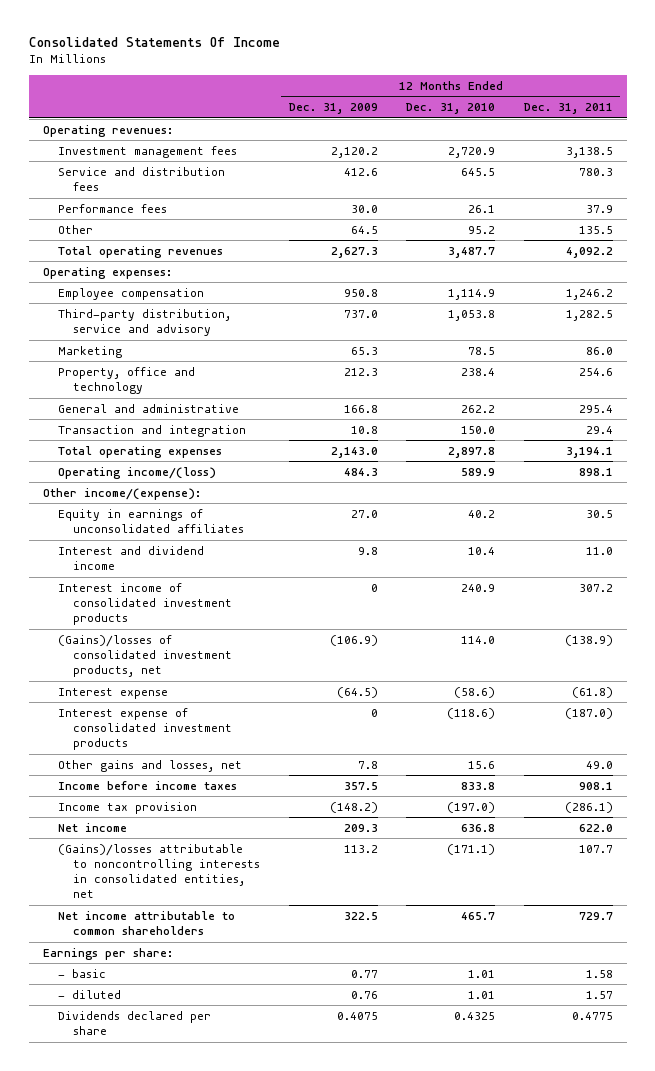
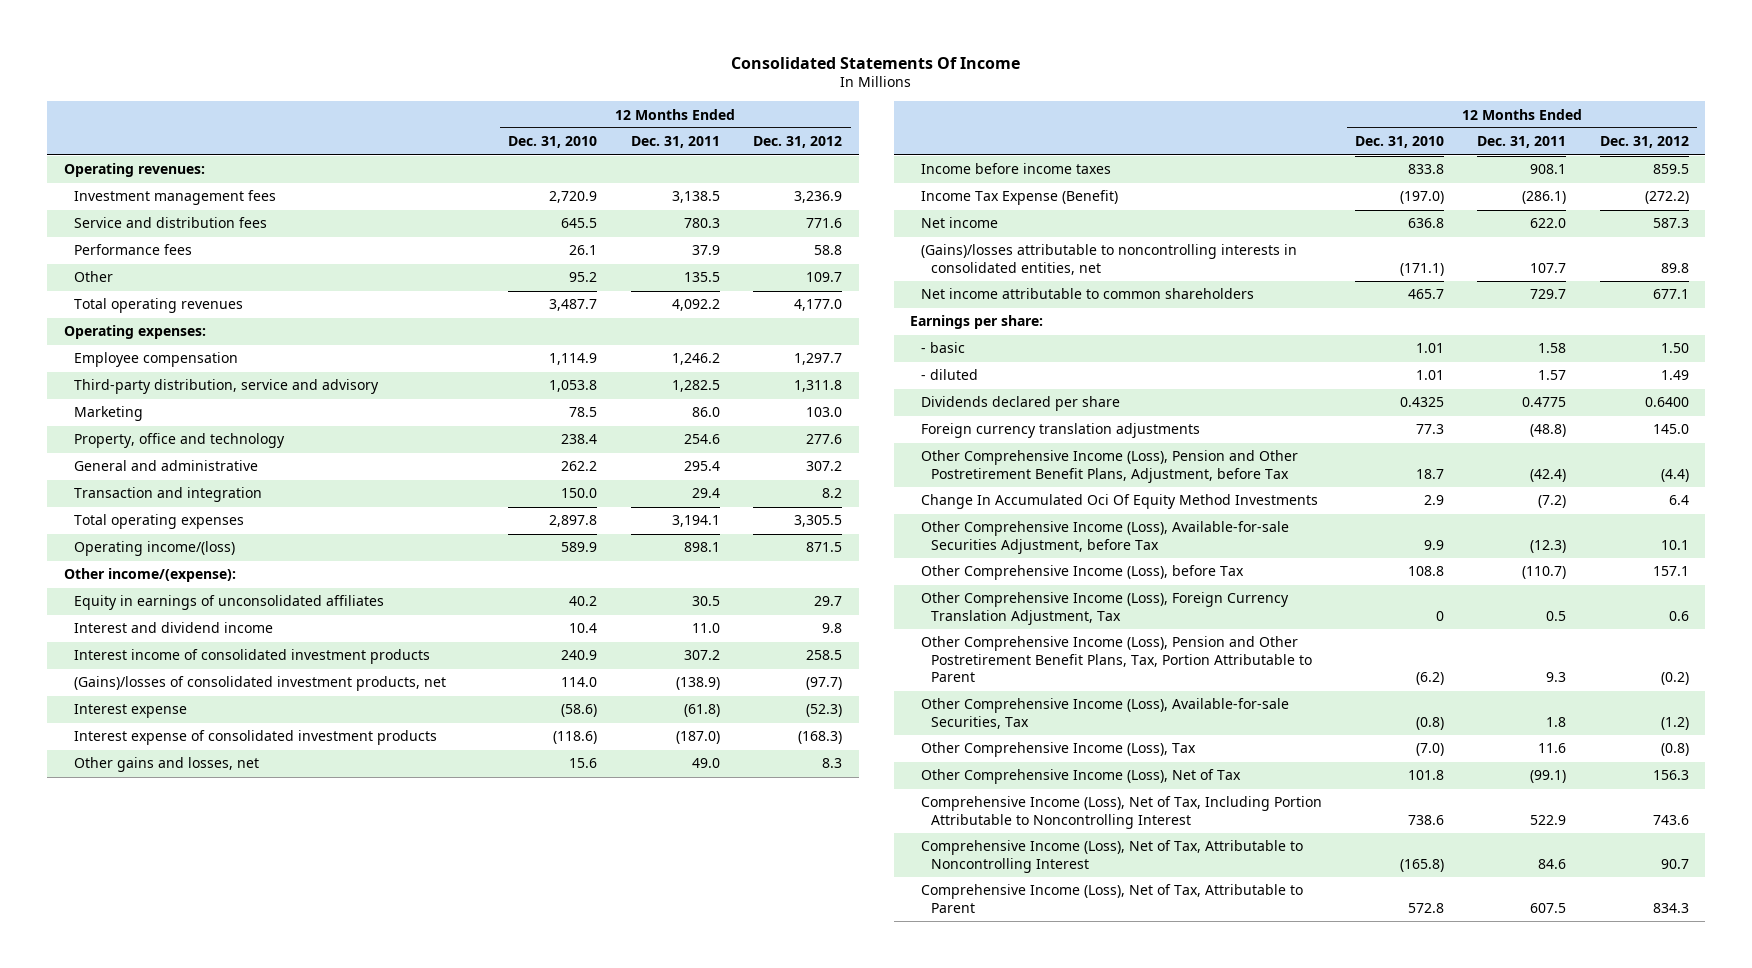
- | 12 Months Ended Dec. 31, 2009 | 12 Months Ended Dec. 31, 2010 | 12 Months Ended Dec. 31, 2011
+ | 12 Months Ended Dec. 31, 2010 | 12 Months Ended Dec. 31, 2011 | 12 Months Ended Dec. 31, 2012
- Income tax provision | (148.2) | (197.0) | (286.1)
+ Income Tax Expense (Benefit) | (197.0) | (286.1) | (272.2)
+ Foreign currency translation adjustments | 77.3 | (48.8) | 145.0
+ Other Comprehensive Income (Loss), Pension and Other Postretirement Benefit Plans, Adjustment, before Tax | 18.7 | (42.4) | (4.4)
+ Change In Accumulated Oci Of Equity Method Investments | 2.9 | (7.2) | 6.4
+ Other Comprehensive Income (Loss), Available-for-sale Securities Adjustment, before Tax | 9.9 | (12.3) | 10.1
+ Other Comprehensive Income (Loss), before Tax | 108.8 | (110.7) | 157.1
+ Other Comprehensive Income (Loss), Foreign Currency Translation Adjustment, Tax | 0 | 0.5 | 0.6
+ Other Comprehensive Income (Loss), Pension and Other Postretirement Benefit Plans, Tax, Portion Attributable to Parent | (6.2) | 9.3 | (0.2)
+ Other Comprehensive Income (Loss), Available-for-sale Securities, Tax | (0.8) | 1.8 | (1.2)
+ Other Comprehensive Income (Loss), Tax | (7.0) | 11.6 | (0.8)
+ Other Comprehensive Income (Loss), Net of Tax | 101.8 | (99.1) | 156.3
+ Comprehensive Income (Loss), Net of Tax, Including Portion Attributable to Noncontrolling Interest | 738.6 | 522.9 | 743.6
+ Comprehensive Income (Loss), Net of Tax, Attributable to Noncontrolling Interest | (165.8) | 84.6 | 90.7
+ Comprehensive Income (Loss), Net of Tax, Attributable to Parent | 572.8 | 607.5 | 834.3

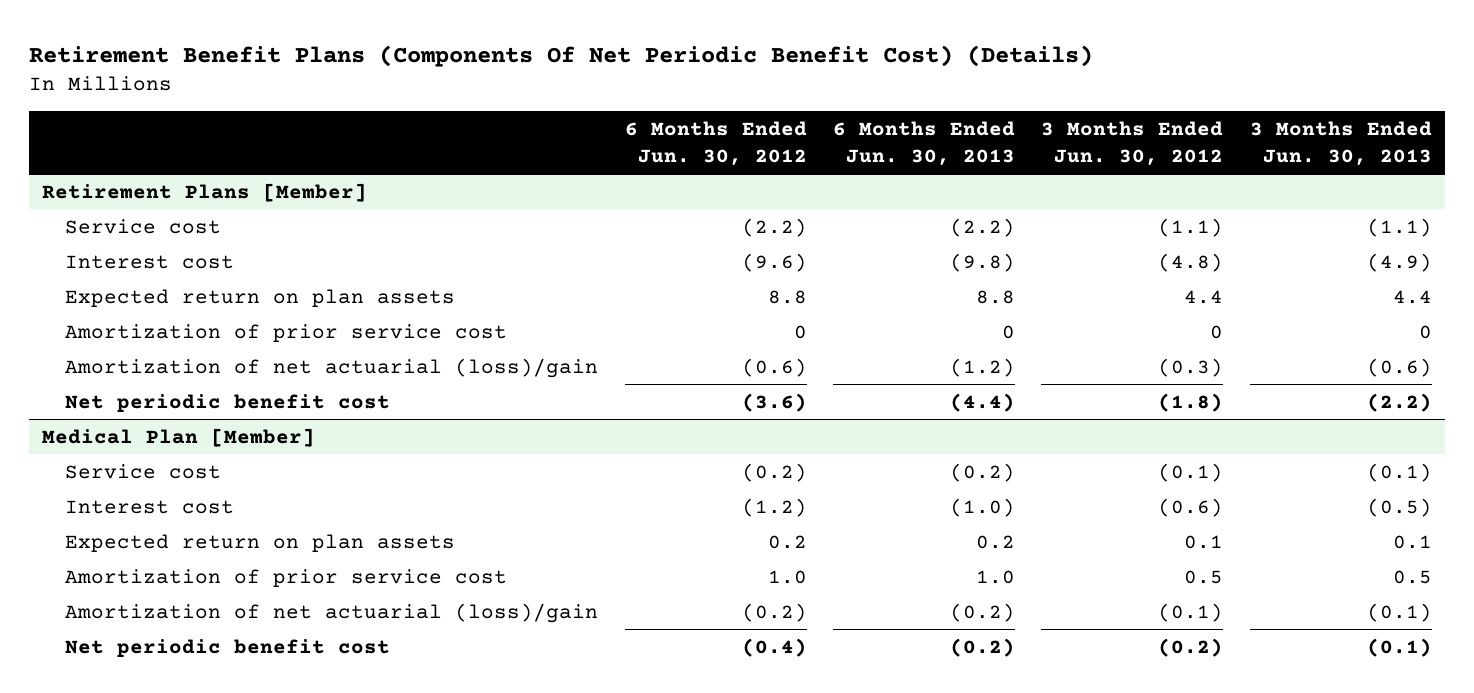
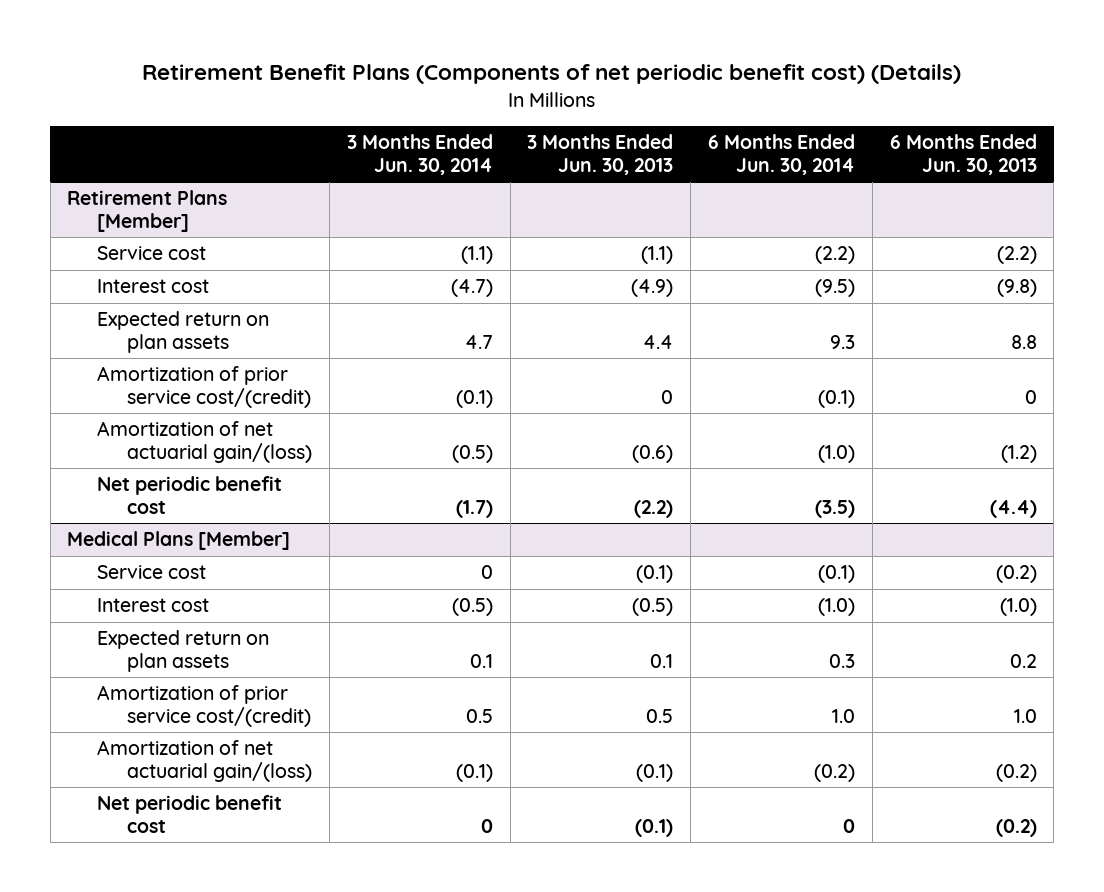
- Retirement Benefit Plans (Components Of Net Periodic Benefit Cost) (Details)
+ Retirement Benefit Plans (Components of net periodic benefit cost) (Details)
- | 6 Months Ended Jun. 30, 2012 | 6 Months Ended Jun. 30, 2013 | 3 Months Ended Jun. 30, 2012 | 3 Months Ended Jun. 30, 2013
+ | 3 Months Ended Jun. 30, 2014 | 3 Months Ended Jun. 30, 2013 | 6 Months Ended Jun. 30, 2014 | 6 Months Ended Jun. 30, 2013
@ Retirement Plans [Member]
- Amortization of prior service cost | 0 | 0 | 0 | 0
- Amortization of net actuarial (loss)/gain | (0.6) | (1.2) | (0.3) | (0.6)
+ Amortization of prior service cost/(credit) | (0.1) | 0 | (0.1) | 0
+ Amortization of net actuarial gain/(loss) | (0.5) | (0.6) | (1.0) | (1.2)
- Medical Plan [Member]
+ Medical Plans [Member]
- Amortization of prior service cost | 1.0 | 1.0 | 0.5 | 0.5
- Amortization of net actuarial (loss)/gain | (0.2) | (0.2) | (0.1) | (0.1)
+ Amortization of prior service cost/(credit) | 0.5 | 0.5 | 1.0 | 1.0
+ Amortization of net actuarial gain/(loss) | (0.1) | (0.1) | (0.2) | (0.2)

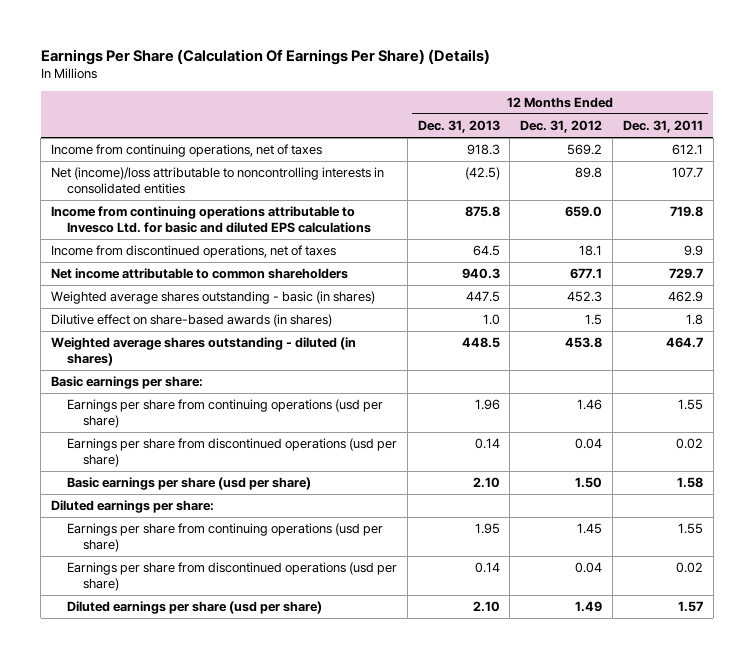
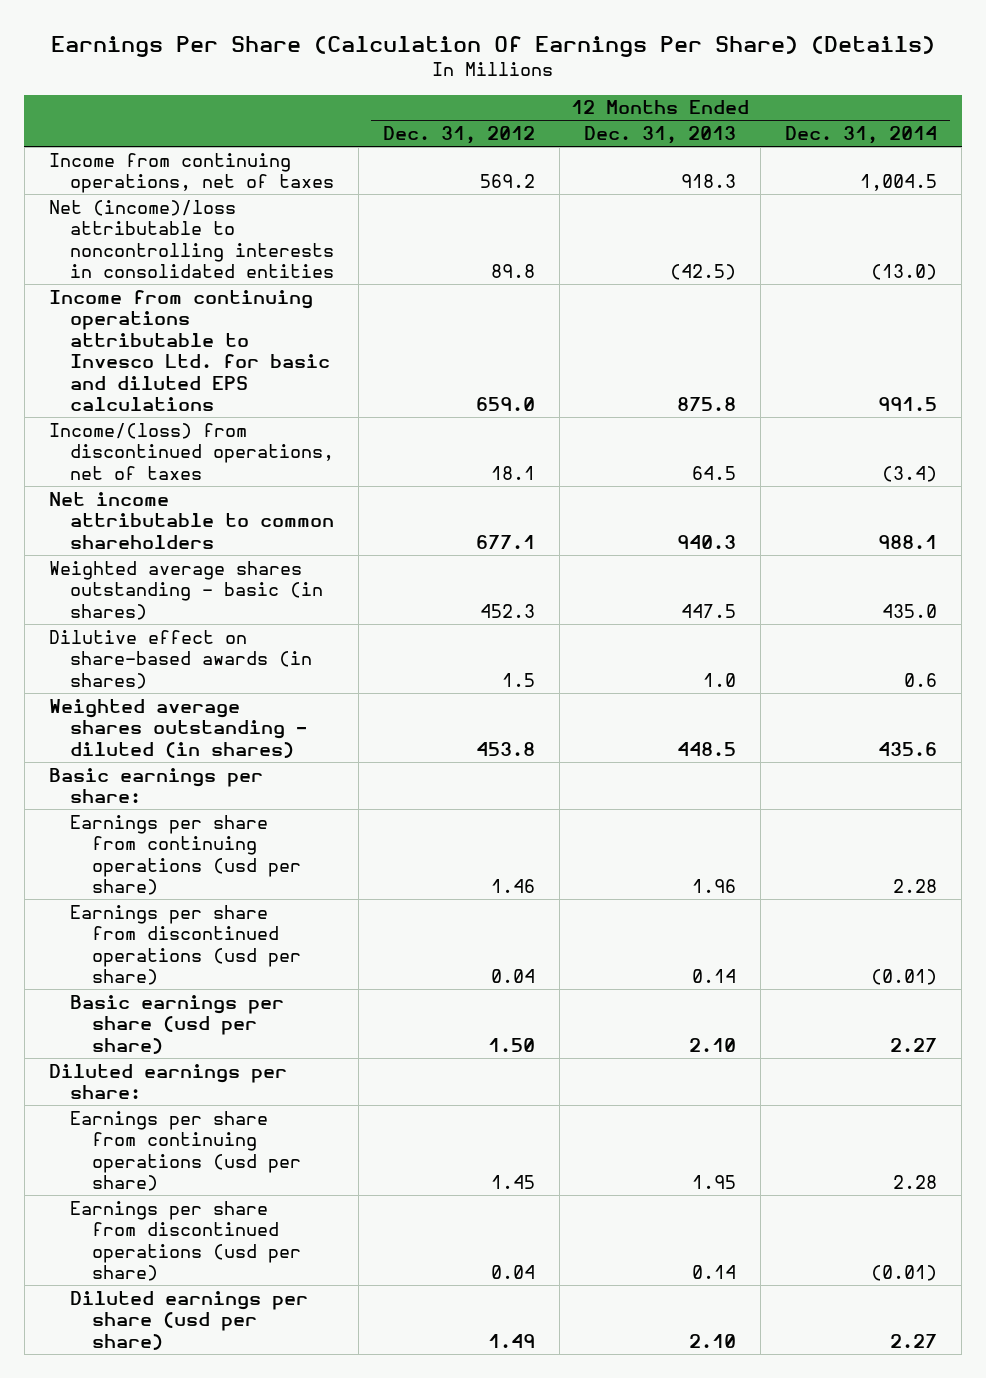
- | 12 Months Ended Dec. 31, 2013 | 12 Months Ended Dec. 31, 2012 | 12 Months Ended Dec. 31, 2011
+ | 12 Months Ended Dec. 31, 2012 | 12 Months Ended Dec. 31, 2013 | 12 Months Ended Dec. 31, 2014
- Income from discontinued operations, net of taxes | 64.5 | 18.1 | 9.9
+ Income/(loss) from discontinued operations, net of taxes | 18.1 | 64.5 | (3.4)

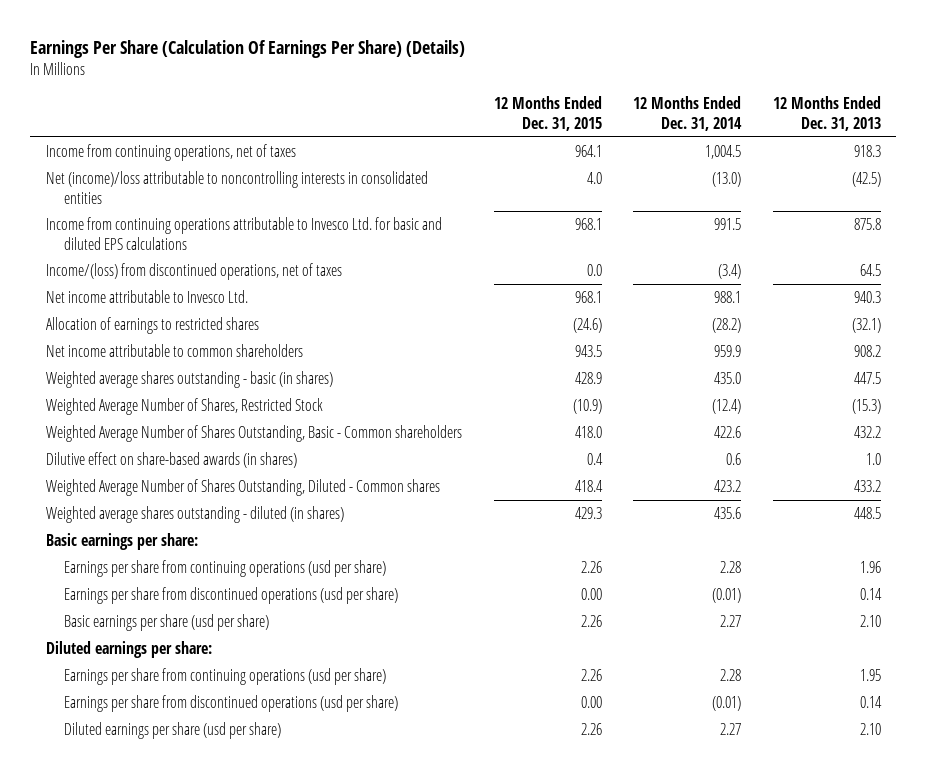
- | 12 Months Ended Dec. 31, 2012 | 12 Months Ended Dec. 31, 2013 | 12 Months Ended Dec. 31, 2014
+ | 12 Months Ended Dec. 31, 2015 | 12 Months Ended Dec. 31, 2014 | 12 Months Ended Dec. 31, 2013
- Net income attributable to common shareholders | 677.1 | 940.3 | 988.1
+ Net income attributable to Invesco Ltd. | 968.1 | 988.1 | 940.3
+ Allocation of earnings to restricted shares | (24.6) | (28.2) | (32.1)
+ Net income attributable to common shareholders | 943.5 | 959.9 | 908.2
+ Weighted Average Number of Shares, Restricted Stock | (10.9) | (12.4) | (15.3)
+ Weighted Average Number of Shares Outstanding, Basic - Common shareholders | 418.0 | 422.6 | 432.2
+ Weighted Average Number of Shares Outstanding, Diluted - Common shares | 418.4 | 423.2 | 433.2

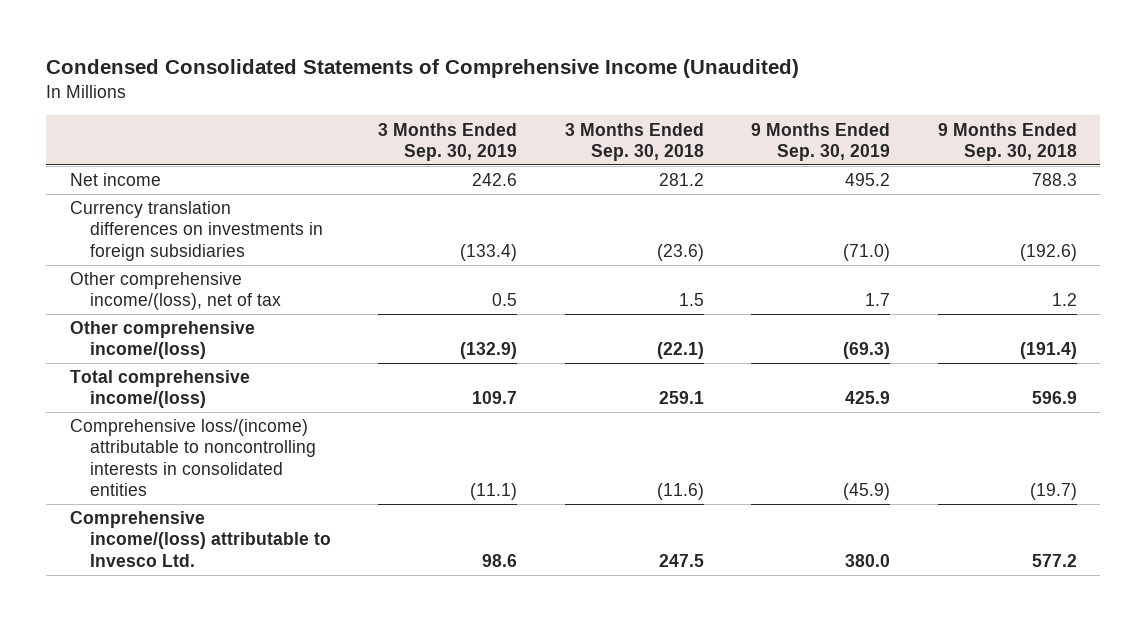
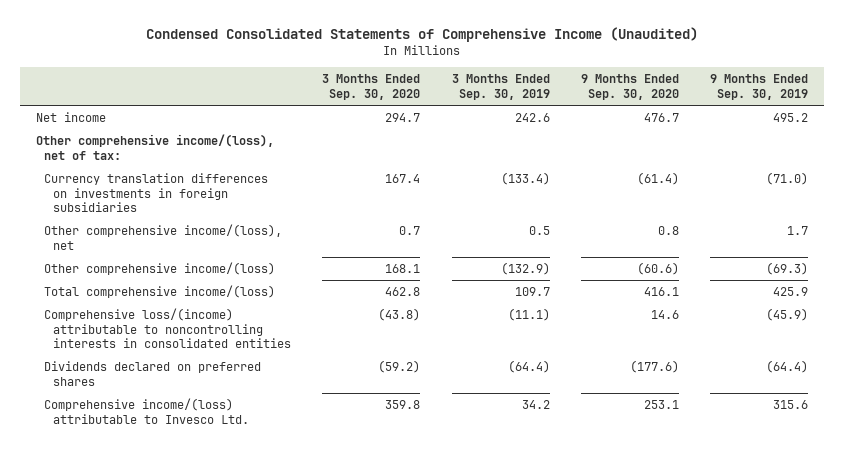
- | 3 Months Ended Sep. 30, 2019 | 3 Months Ended Sep. 30, 2018 | 9 Months Ended Sep. 30, 2019 | 9 Months Ended Sep. 30, 2018
+ | 3 Months Ended Sep. 30, 2020 | 3 Months Ended Sep. 30, 2019 | 9 Months Ended Sep. 30, 2020 | 9 Months Ended Sep. 30, 2019
+ Other comprehensive income/(loss), net of tax:
- Other comprehensive income/(loss), net of tax | 0.5 | 1.5 | 1.7 | 1.2
+ Other comprehensive income/(loss), net | 0.7 | 0.5 | 0.8 | 1.7
- Comprehensive income/(loss) attributable to Invesco Ltd. | 98.6 | 247.5 | 380.0 | 577.2
+ Dividends declared on preferred shares | (59.2) | (64.4) | (177.6) | (64.4)
+ Comprehensive income/(loss) attributable to Invesco Ltd. | 359.8 | 34.2 | 253.1 | 315.6

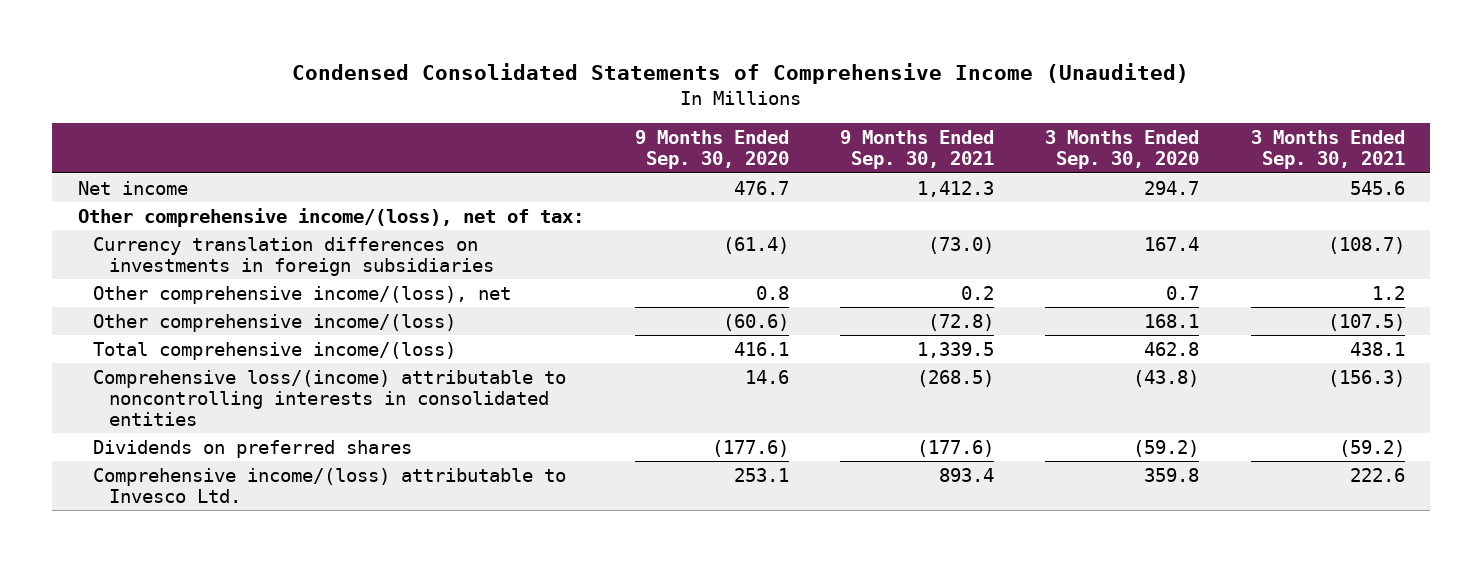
- | 3 Months Ended Sep. 30, 2020 | 3 Months Ended Sep. 30, 2019 | 9 Months Ended Sep. 30, 2020 | 9 Months Ended Sep. 30, 2019
+ | 9 Months Ended Sep. 30, 2020 | 9 Months Ended Sep. 30, 2021 | 3 Months Ended Sep. 30, 2020 | 3 Months Ended Sep. 30, 2021
- Dividends declared on preferred shares | (59.2) | (64.4) | (177.6) | (64.4)
+ Dividends on preferred shares | (177.6) | (177.6) | (59.2) | (59.2)

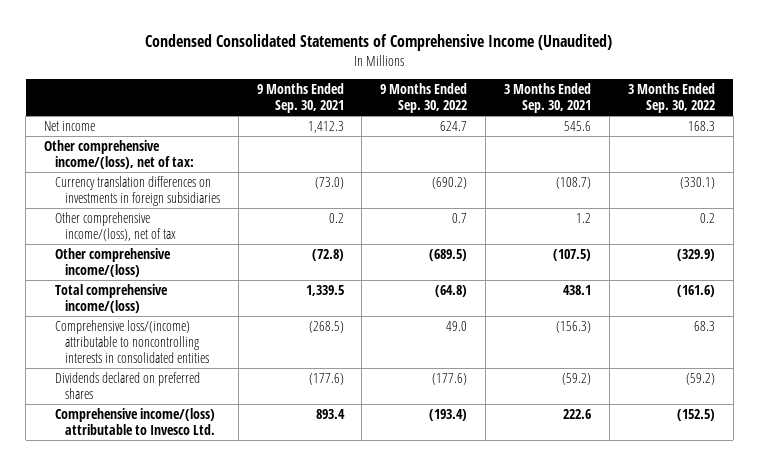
- | 9 Months Ended Sep. 30, 2020 | 9 Months Ended Sep. 30, 2021 | 3 Months Ended Sep. 30, 2020 | 3 Months Ended Sep. 30, 2021
+ | 9 Months Ended Sep. 30, 2021 | 9 Months Ended Sep. 30, 2022 | 3 Months Ended Sep. 30, 2021 | 3 Months Ended Sep. 30, 2022
- Other comprehensive income/(loss), net | 0.8 | 0.2 | 0.7 | 1.2
+ Other comprehensive income/(loss), net of tax | 0.2 | 0.7 | 1.2 | 0.2
- Dividends on preferred shares | (177.6) | (177.6) | (59.2) | (59.2)
+ Dividends declared on preferred shares | (177.6) | (177.6) | (59.2) | (59.2)

